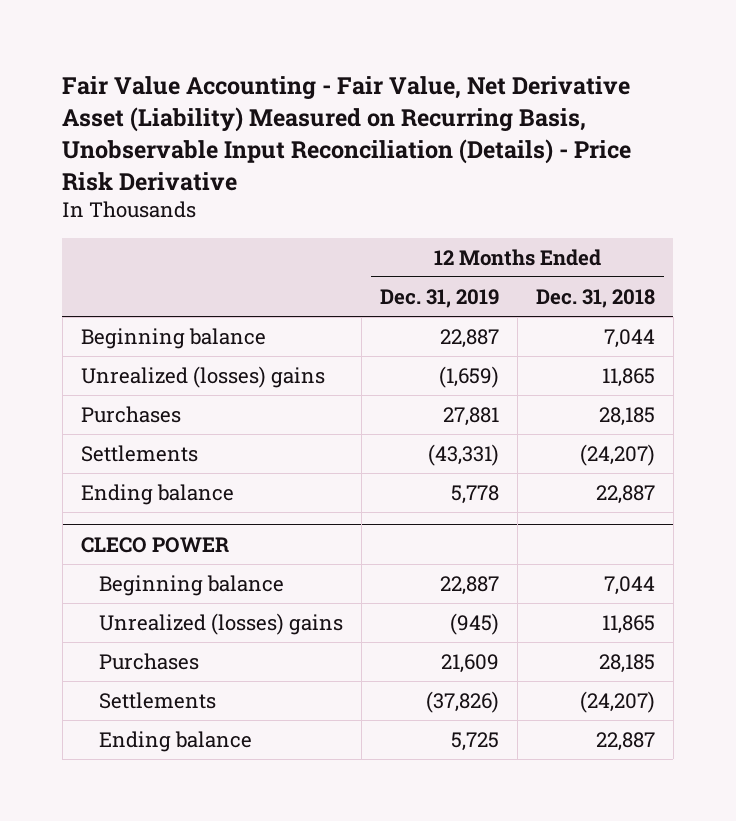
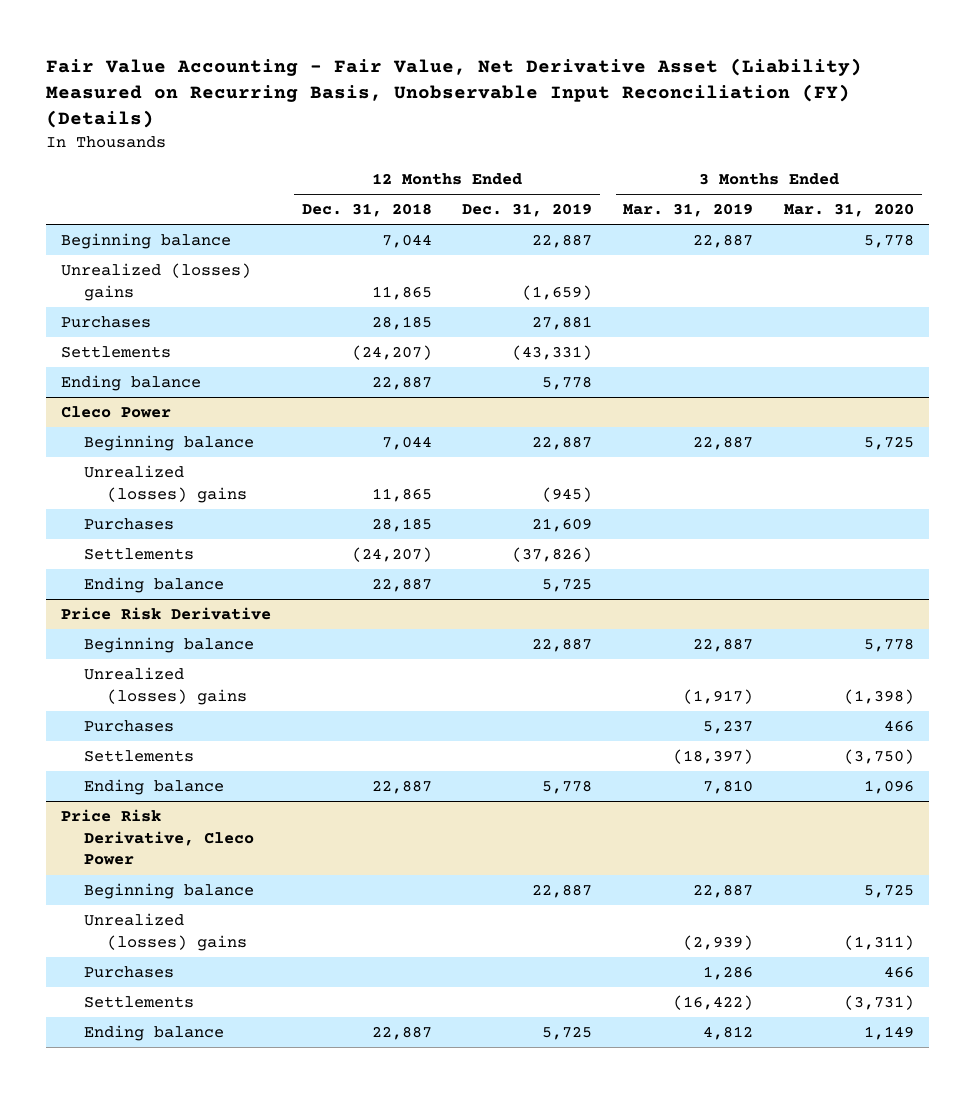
- Fair Value Accounting - Fair Value, Net Derivative Asset (Liability) Measured on Recurring Basis, Unobservable Input Reconciliation (Details) - Price Risk Derivative
+ Fair Value Accounting - Fair Value, Net Derivative Asset (Liability) Measured on Recurring Basis, Unobservable Input Reconciliation (FY) (Details)
- | 12 Months Ended Dec. 31, 2019 | 12 Months Ended Dec. 31, 2018
+ | 12 Months Ended Dec. 31, 2018 | 12 Months Ended Dec. 31, 2019 | 3 Months Ended Mar. 31, 2019 | 3 Months Ended Mar. 31, 2020
- CLECO POWER
+ Cleco Power
+ Price Risk Derivative
+ Beginning balance | | 22,887 | 22,887 | 5,778
+ Unrealized (losses) gains | | | (1,917) | (1,398)
+ Purchases | | | 5,237 | 466
+ Settlements | | | (18,397) | (3,750)
+ Ending balance | 22,887 | 5,778 | 7,810 | 1,096
+ Price Risk Derivative, Cleco Power
+ Beginning balance | | 22,887 | 22,887 | 5,725
+ Unrealized (losses) gains | | | (2,939) | (1,311)
+ Purchases | | | 1,286 | 466
+ Settlements | | | (16,422) | (3,731)
+ Ending balance | 22,887 | 5,725 | 4,812 | 1,149

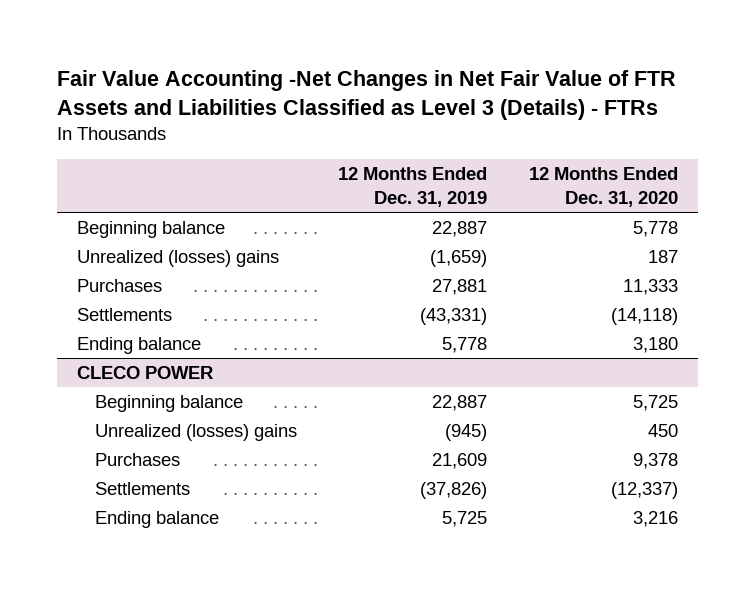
- Fair Value Accounting - Fair Value, Net Derivative Asset (Liability) Measured on Recurring Basis, Unobservable Input Reconciliation (FY) (Details)
+ Fair Value Accounting -Net Changes in Net Fair Value of FTR Assets and Liabilities Classified as Level 3 (Details) - FTRs
- | 12 Months Ended Dec. 31, 2018 | 12 Months Ended Dec. 31, 2019 | 3 Months Ended Mar. 31, 2019 | 3 Months Ended Mar. 31, 2020
+ | 12 Months Ended Dec. 31, 2019 | 12 Months Ended Dec. 31, 2020
- Cleco Power
+ CLECO POWER
- Price Risk Derivative
- Beginning balance | | 22,887 | 22,887 | 5,778
- Unrealized (losses) gains | | | (1,917) | (1,398)
- Purchases | | | 5,237 | 466
- Settlements | | | (18,397) | (3,750)
- Ending balance | 22,887 | 5,778 | 7,810 | 1,096
- Price Risk Derivative, Cleco Power
- Beginning balance | | 22,887 | 22,887 | 5,725
- Unrealized (losses) gains | | | (2,939) | (1,311)
- Purchases | | | 1,286 | 466
- Settlements | | | (16,422) | (3,731)
- Ending balance | 22,887 | 5,725 | 4,812 | 1,149

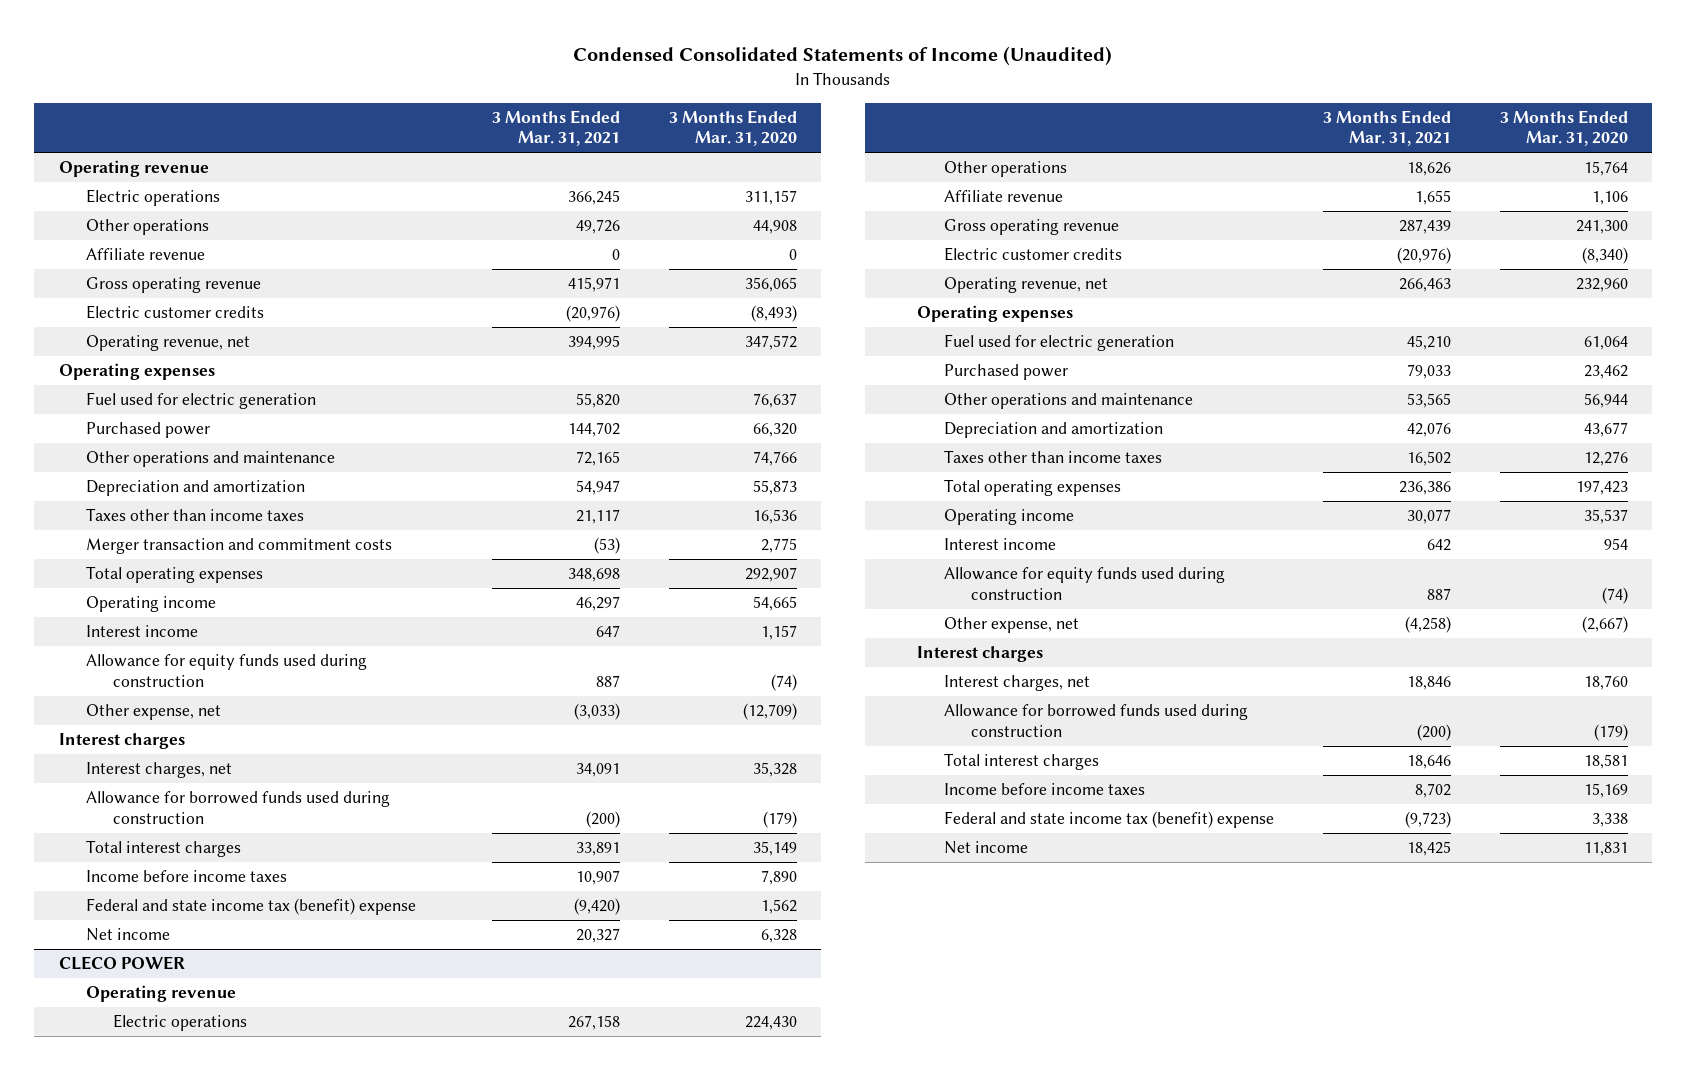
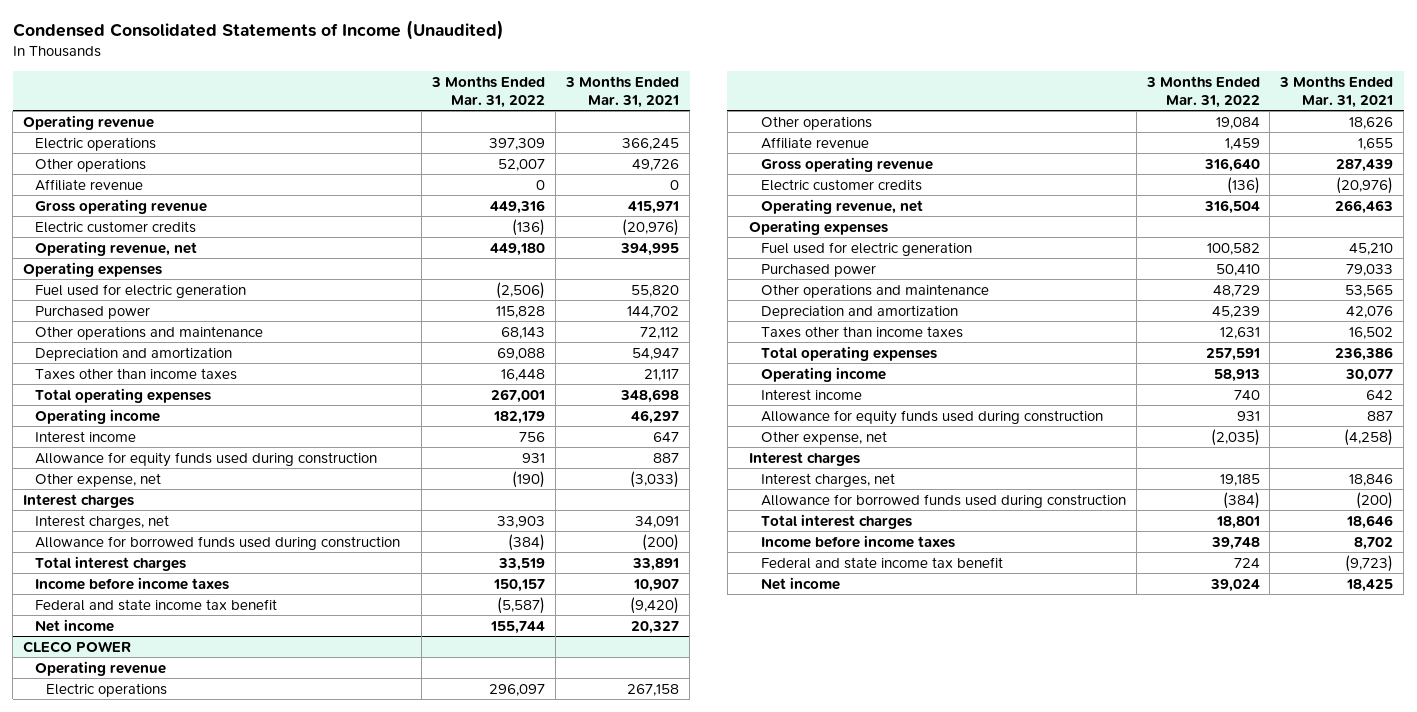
- | 3 Months Ended Mar. 31, 2021 | 3 Months Ended Mar. 31, 2020
+ | 3 Months Ended Mar. 31, 2022 | 3 Months Ended Mar. 31, 2021
- Other operations and maintenance | 72,165 | 74,766
+ Other operations and maintenance | 68,143 | 72,112
- Merger transaction and commitment costs | (53) | 2,775
- Federal and state income tax (benefit) expense | (9,420) | 1,562
+ Federal and state income tax benefit | (5,587) | (9,420)
@ CLECO POWER
- Federal and state income tax (benefit) expense | (9,723) | 3,338
+ Federal and state income tax benefit | 724 | (9,723)

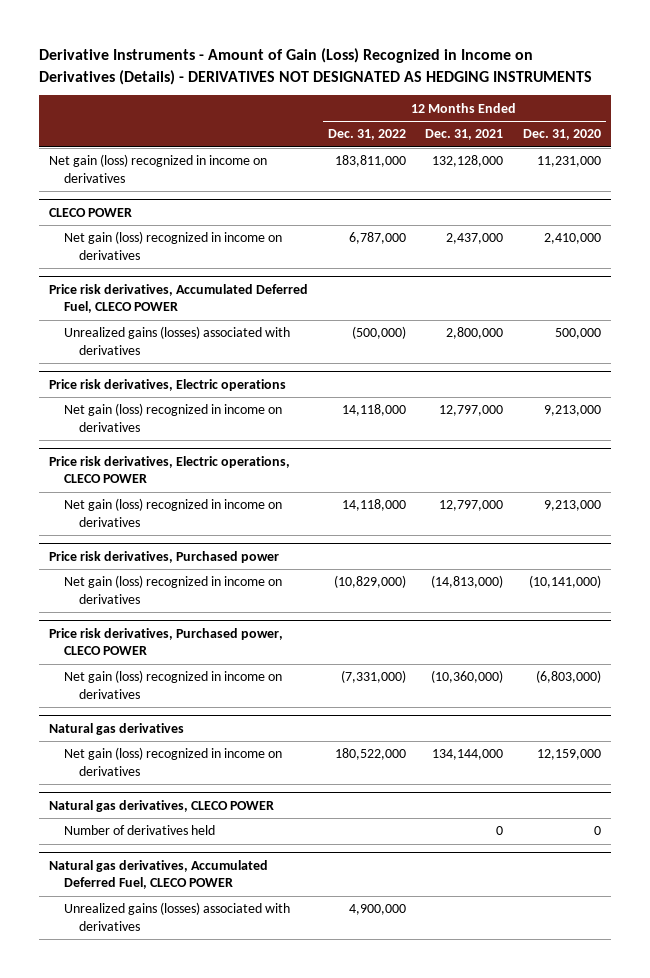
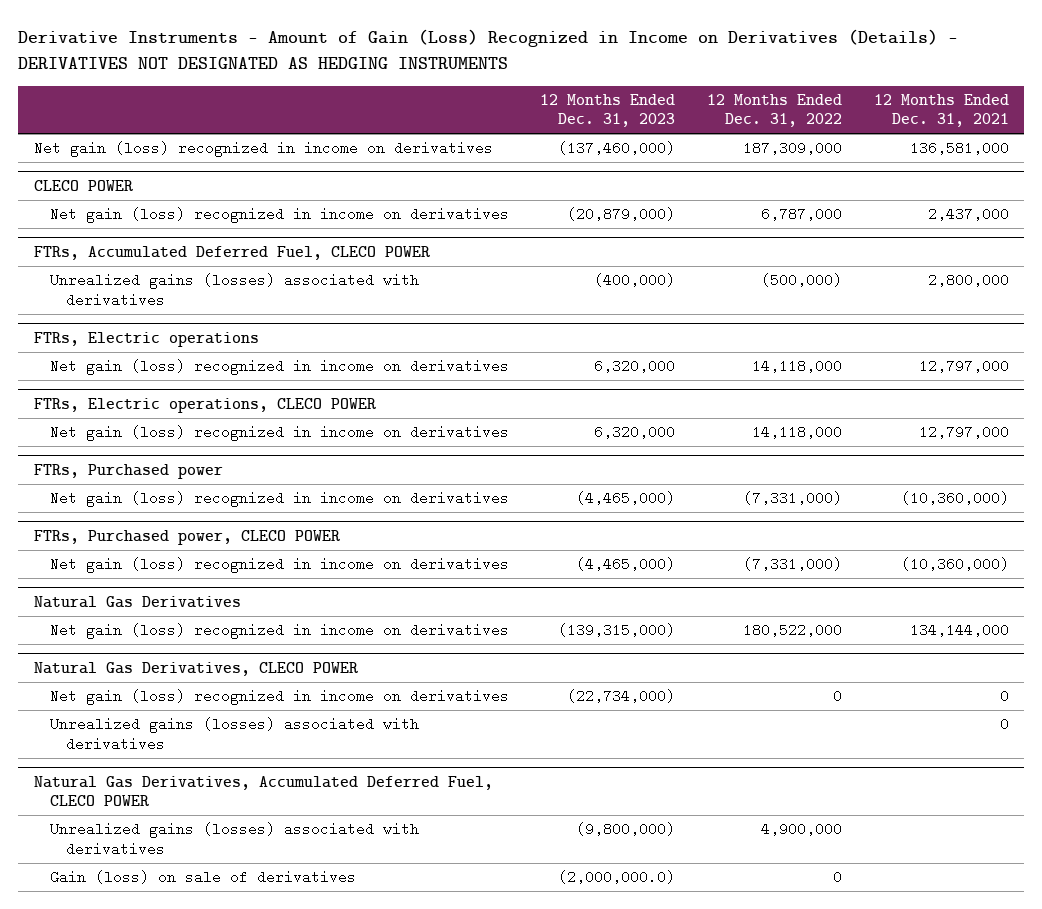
- | 12 Months Ended Dec. 31, 2022 | 12 Months Ended Dec. 31, 2021 | 12 Months Ended Dec. 31, 2020
+ | 12 Months Ended Dec. 31, 2023 | 12 Months Ended Dec. 31, 2022 | 12 Months Ended Dec. 31, 2021
- Net gain (loss) recognized in income on derivatives | 183,811,000 | 132,128,000 | 11,231,000
+ Net gain (loss) recognized in income on derivatives | (137,460,000) | 187,309,000 | 136,581,000
- Price risk derivatives, Accumulated Deferred Fuel, CLECO POWER
+ FTRs, Accumulated Deferred Fuel, CLECO POWER
- Price risk derivatives, Electric operations
+ FTRs, Electric operations
- Price risk derivatives, Electric operations, CLECO POWER
+ FTRs, Electric operations, CLECO POWER
- Price risk derivatives, Purchased power
- Net gain (loss) recognized in income on derivatives | (10,829,000) | (14,813,000) | (10,141,000)
- Price risk derivatives, Purchased power, CLECO POWER
+ FTRs, Purchased power
- Natural gas derivatives
+ FTRs, Purchased power, CLECO POWER
+ Net gain (loss) recognized in income on derivatives | (4,465,000) | (7,331,000) | (10,360,000)
+ Natural Gas Derivatives
- Natural gas derivatives, CLECO POWER
- Number of derivatives held | | 0 | 0
- Natural gas derivatives, Accumulated Deferred Fuel, CLECO POWER
+ Natural Gas Derivatives, CLECO POWER
+ Net gain (loss) recognized in income on derivatives | (22,734,000) | 0 | 0
+ Unrealized gains (losses) associated with derivatives | | | 0
+ Natural Gas Derivatives, Accumulated Deferred Fuel, CLECO POWER
+ Gain (loss) on sale of derivatives | (2,000,000.0) | 0 |

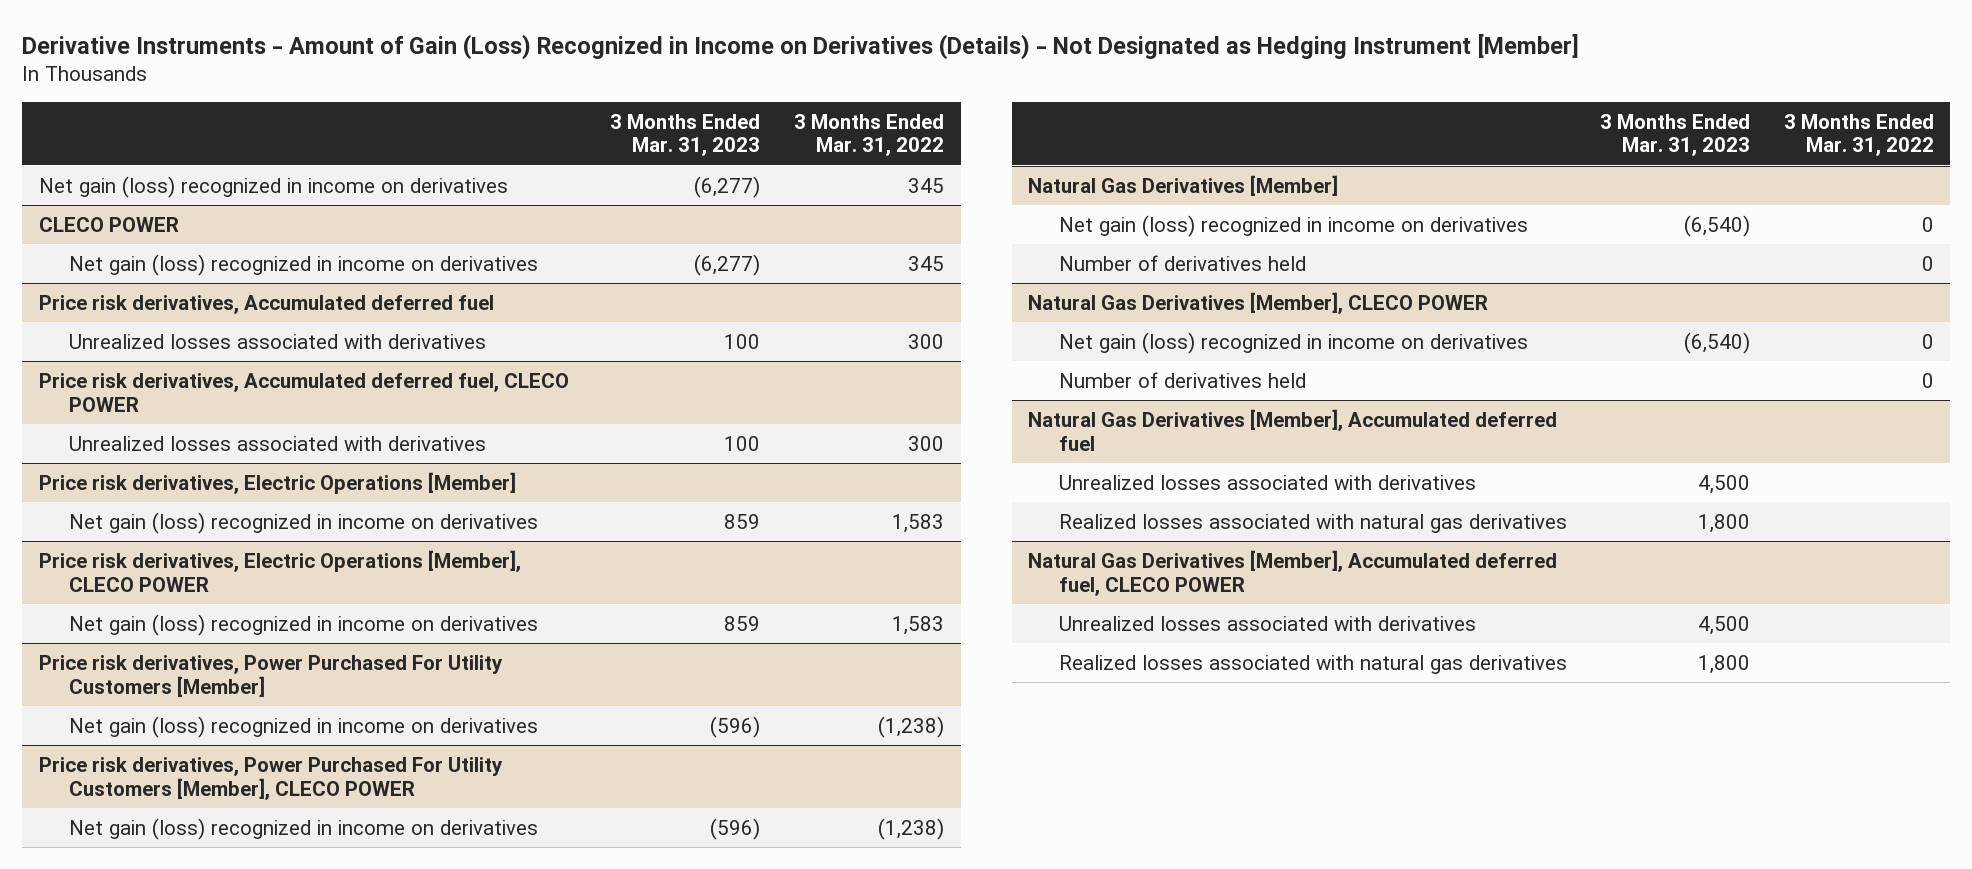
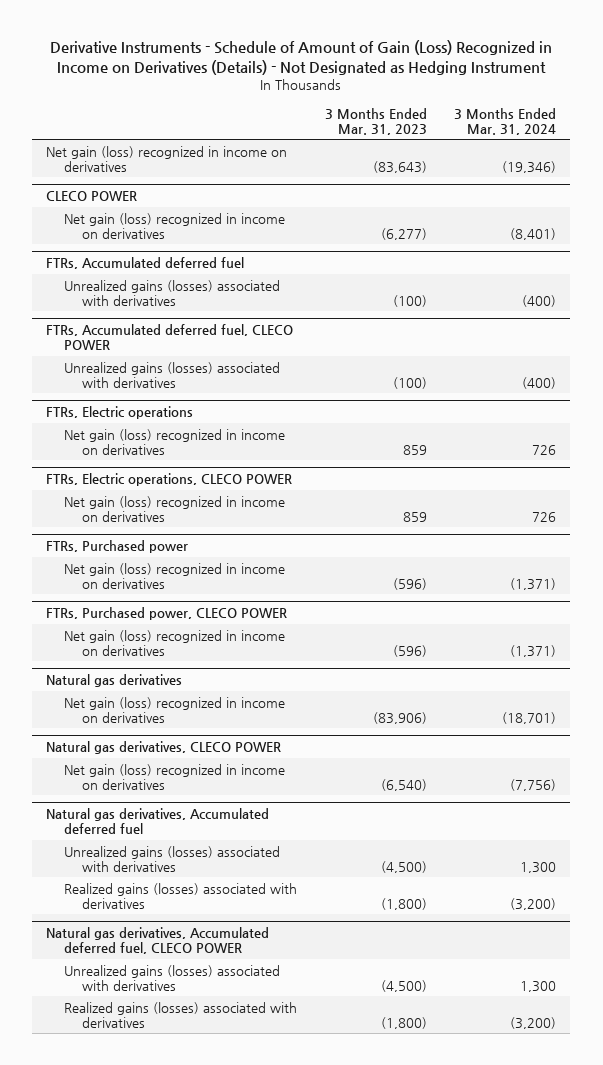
- Derivative Instruments - Amount of Gain (Loss) Recognized in Income on Derivatives (Details) - Not Designated as Hedging Instrument [Member]
+ Derivative Instruments - Schedule of Amount of Gain (Loss) Recognized in Income on Derivatives (Details) - Not Designated as Hedging Instrument
- | 3 Months Ended Mar. 31, 2023 | 3 Months Ended Mar. 31, 2022
+ | 3 Months Ended Mar. 31, 2023 | 3 Months Ended Mar. 31, 2024
- Net gain (loss) recognized in income on derivatives | (6,277) | 345
+ Net gain (loss) recognized in income on derivatives | (83,643) | (19,346)
- Price risk derivatives, Accumulated deferred fuel
- Unrealized losses associated with derivatives | 100 | 300
- Price risk derivatives, Accumulated deferred fuel, CLECO POWER
- Unrealized losses associated with derivatives | 100 | 300
- Price risk derivatives, Electric Operations [Member]
+ FTRs, Accumulated deferred fuel
+ Unrealized gains (losses) associated with derivatives | (100) | (400)
+ FTRs, Accumulated deferred fuel, CLECO POWER
+ Unrealized gains (losses) associated with derivatives | (100) | (400)
+ FTRs, Electric operations
- Price risk derivatives, Electric Operations [Member], CLECO POWER
+ FTRs, Electric operations, CLECO POWER
- Price risk derivatives, Power Purchased For Utility Customers [Member]
+ FTRs, Purchased power
- Price risk derivatives, Power Purchased For Utility Customers [Member], CLECO POWER
+ FTRs, Purchased power, CLECO POWER
- Natural Gas Derivatives [Member]
- Net gain (loss) recognized in income on derivatives | (6,540) | 0
- Number of derivatives held | | 0
- Natural Gas Derivatives [Member], CLECO POWER
+ Natural gas derivatives
+ Net gain (loss) recognized in income on derivatives | (83,906) | (18,701)
+ Natural gas derivatives, CLECO POWER
- Number of derivatives held | | 0
- Natural Gas Derivatives [Member], Accumulated deferred fuel
- Unrealized losses associated with derivatives | 4,500 |
- Realized losses associated with natural gas derivatives | 1,800 |
- Natural Gas Derivatives [Member], Accumulated deferred fuel, CLECO POWER
- Unrealized losses associated with derivatives | 4,500 |
- Realized losses associated with natural gas derivatives | 1,800 |
+ Natural gas derivatives, Accumulated deferred fuel
+ Unrealized gains (losses) associated with derivatives | (4,500) | 1,300
+ Realized gains (losses) associated with derivatives | (1,800) | (3,200)
+ Natural gas derivatives, Accumulated deferred fuel, CLECO POWER
+ Unrealized gains (losses) associated with derivatives | (4,500) | 1,300
+ Realized gains (losses) associated with derivatives | (1,800) | (3,200)

